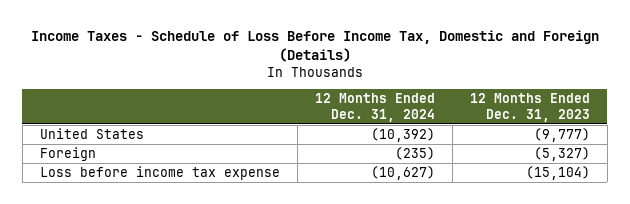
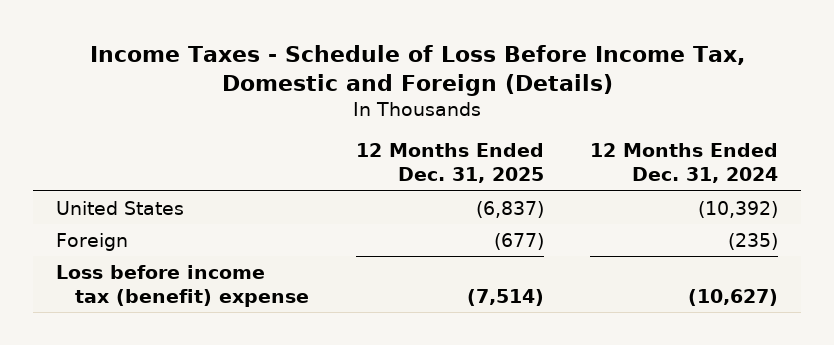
- | 12 Months Ended Dec. 31, 2024 | 12 Months Ended Dec. 31, 2023
+ | 12 Months Ended Dec. 31, 2025 | 12 Months Ended Dec. 31, 2024
- Loss before income tax expense | (10,627) | (15,104)
+ Loss before income tax (benefit) expense | (7,514) | (10,627)

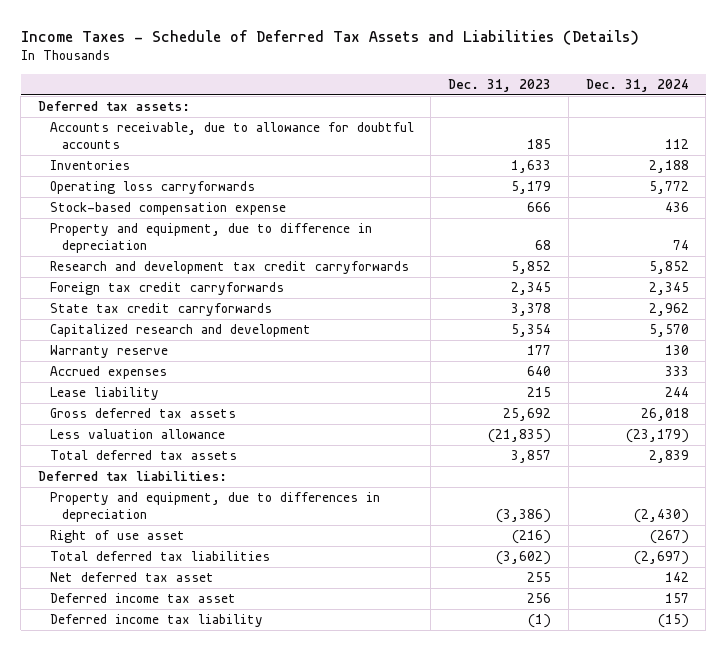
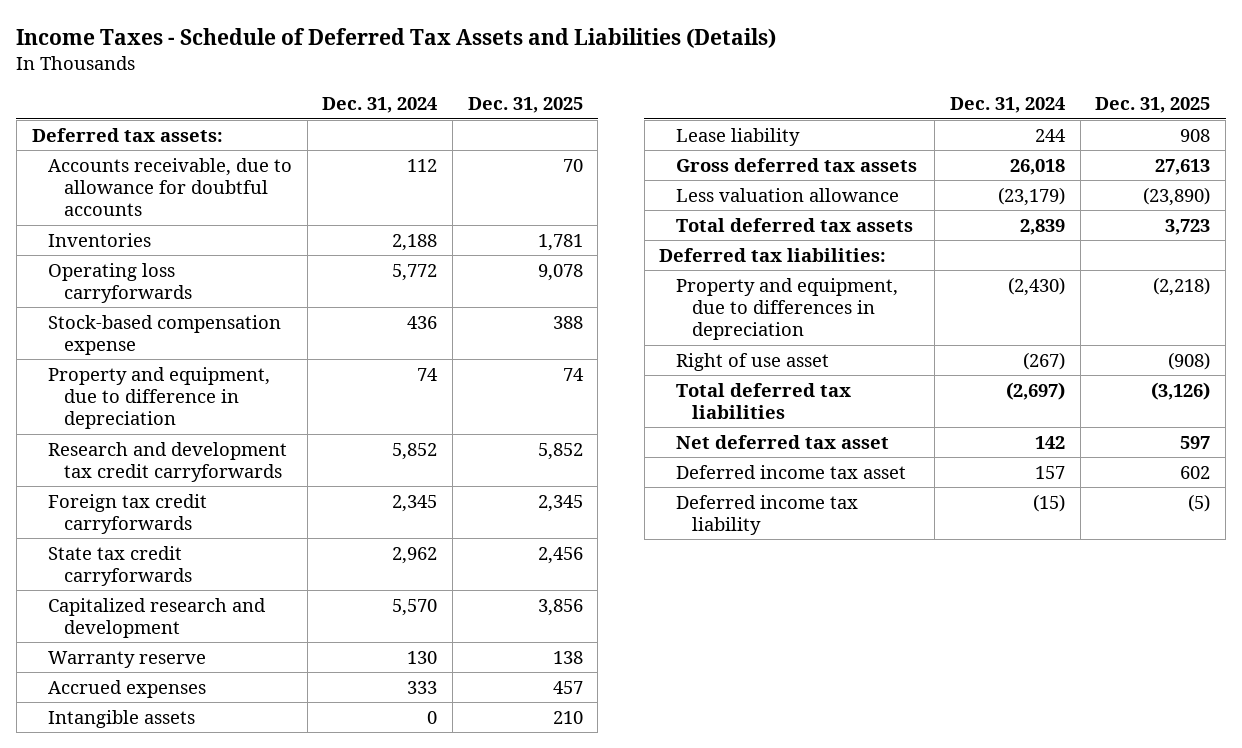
- | Dec. 31, 2023 | Dec. 31, 2024
+ | Dec. 31, 2024 | Dec. 31, 2025
+ Intangible assets | 0 | 210

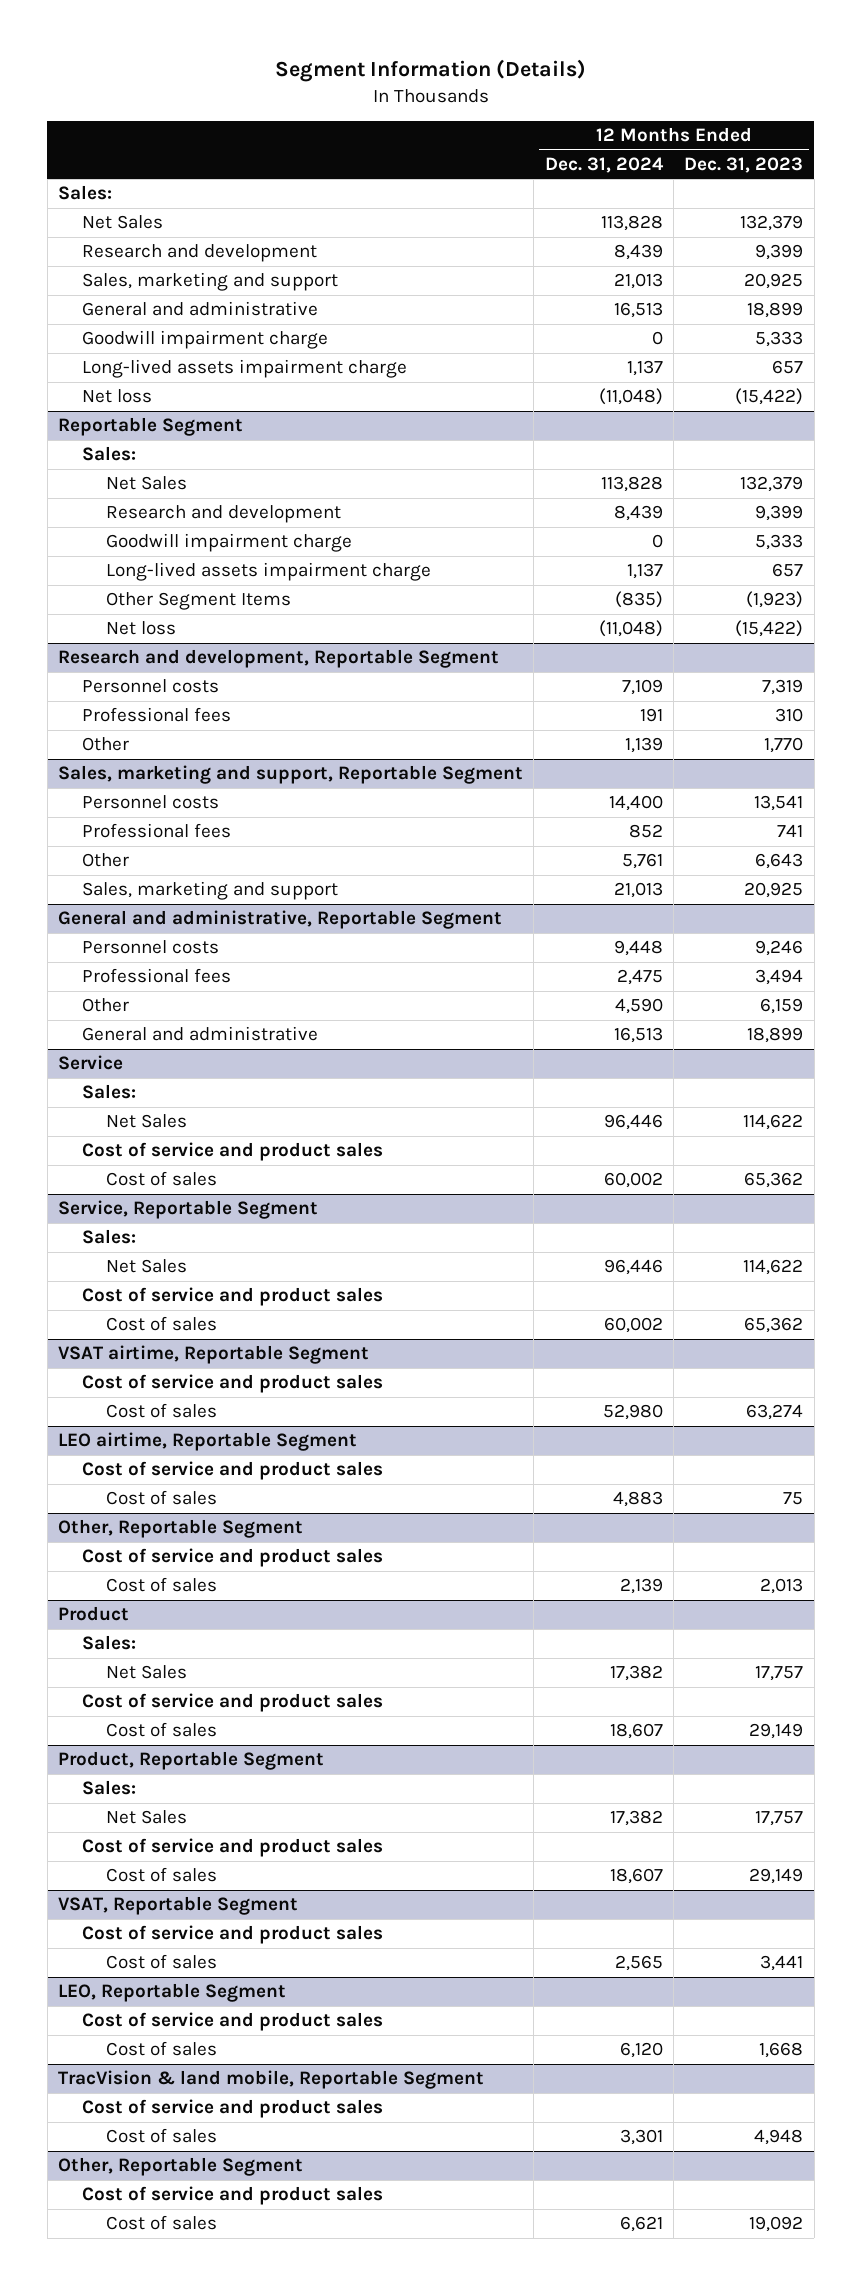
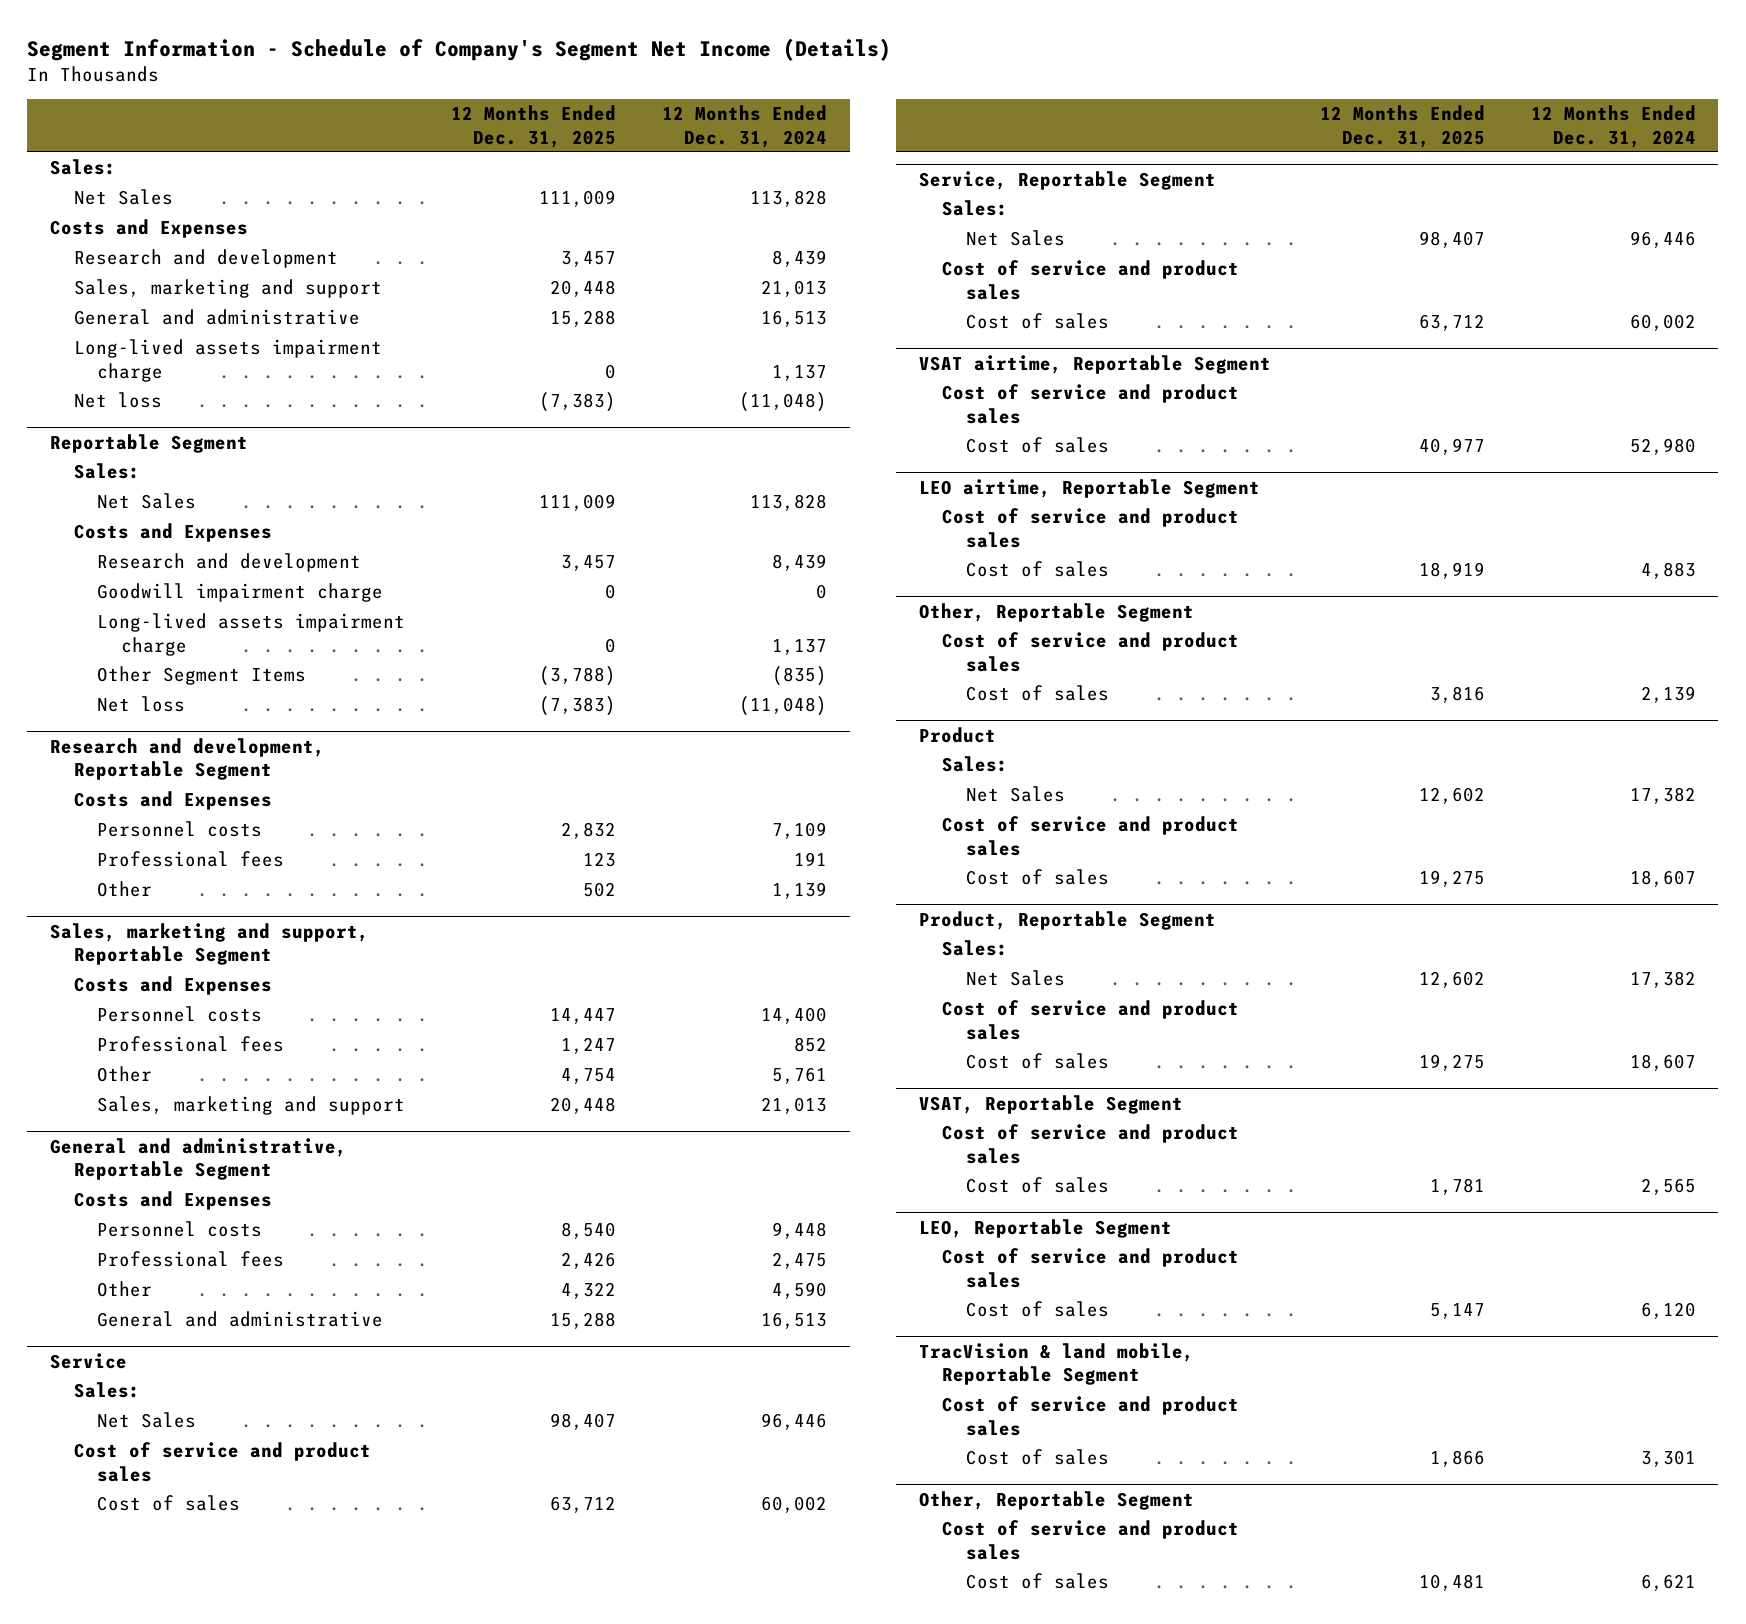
- Segment Information (Details)
+ Segment Information - Schedule of Company's Segment Net Income (Details)
- | 12 Months Ended Dec. 31, 2024 | 12 Months Ended Dec. 31, 2023
+ | 12 Months Ended Dec. 31, 2025 | 12 Months Ended Dec. 31, 2024
+ Costs and Expenses
- Goodwill impairment charge | 0 | 5,333
@ Reportable Segment
+ Costs and Expenses
@ Research and development, Reportable Segment
+ Costs and Expenses
@ Sales, marketing and support, Reportable Segment
+ Costs and Expenses
@ General and administrative, Reportable Segment
+ Costs and Expenses

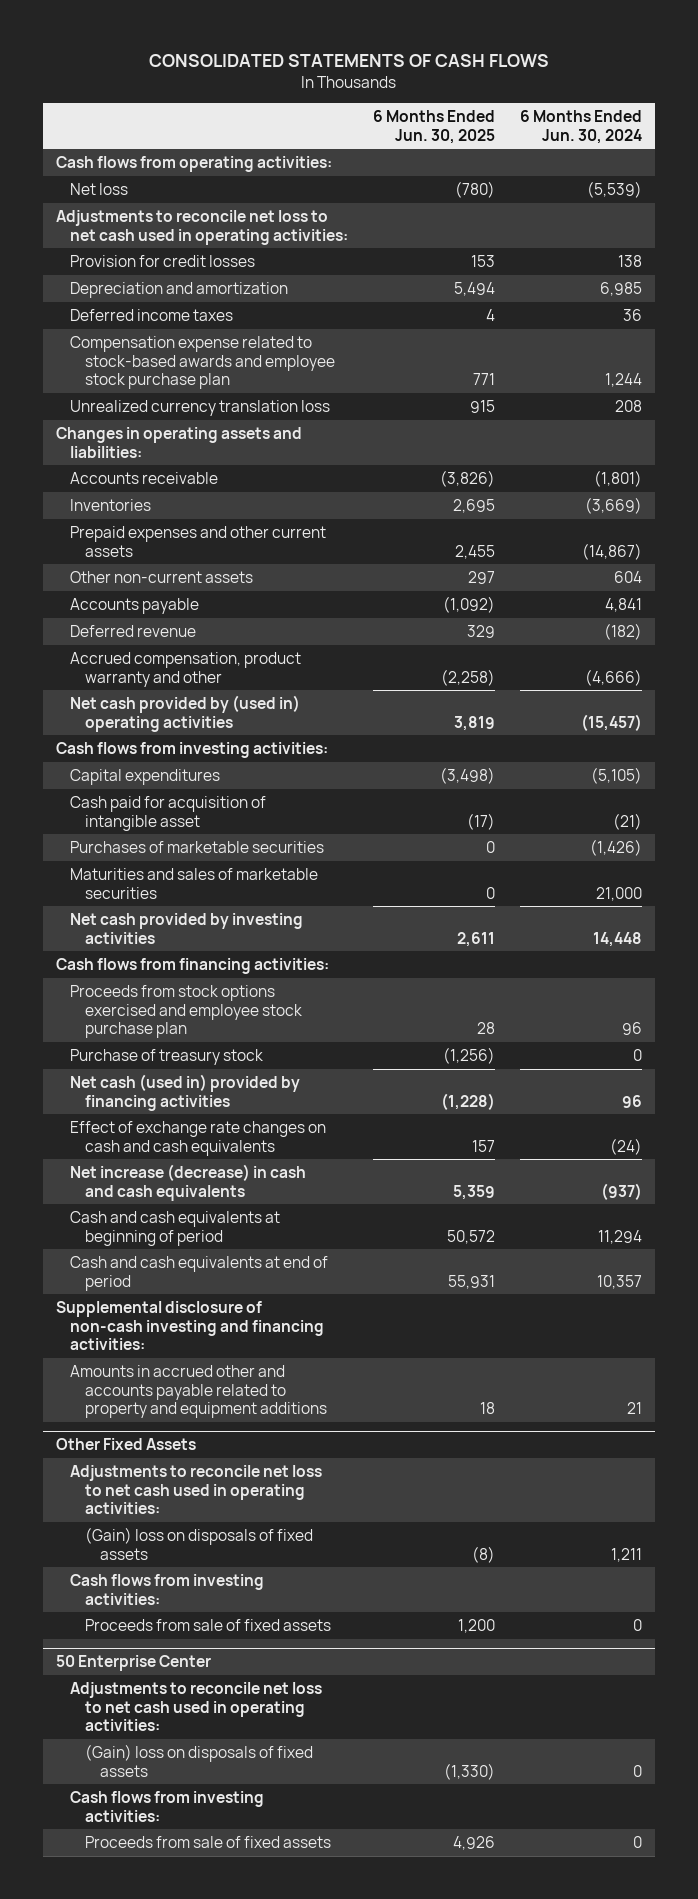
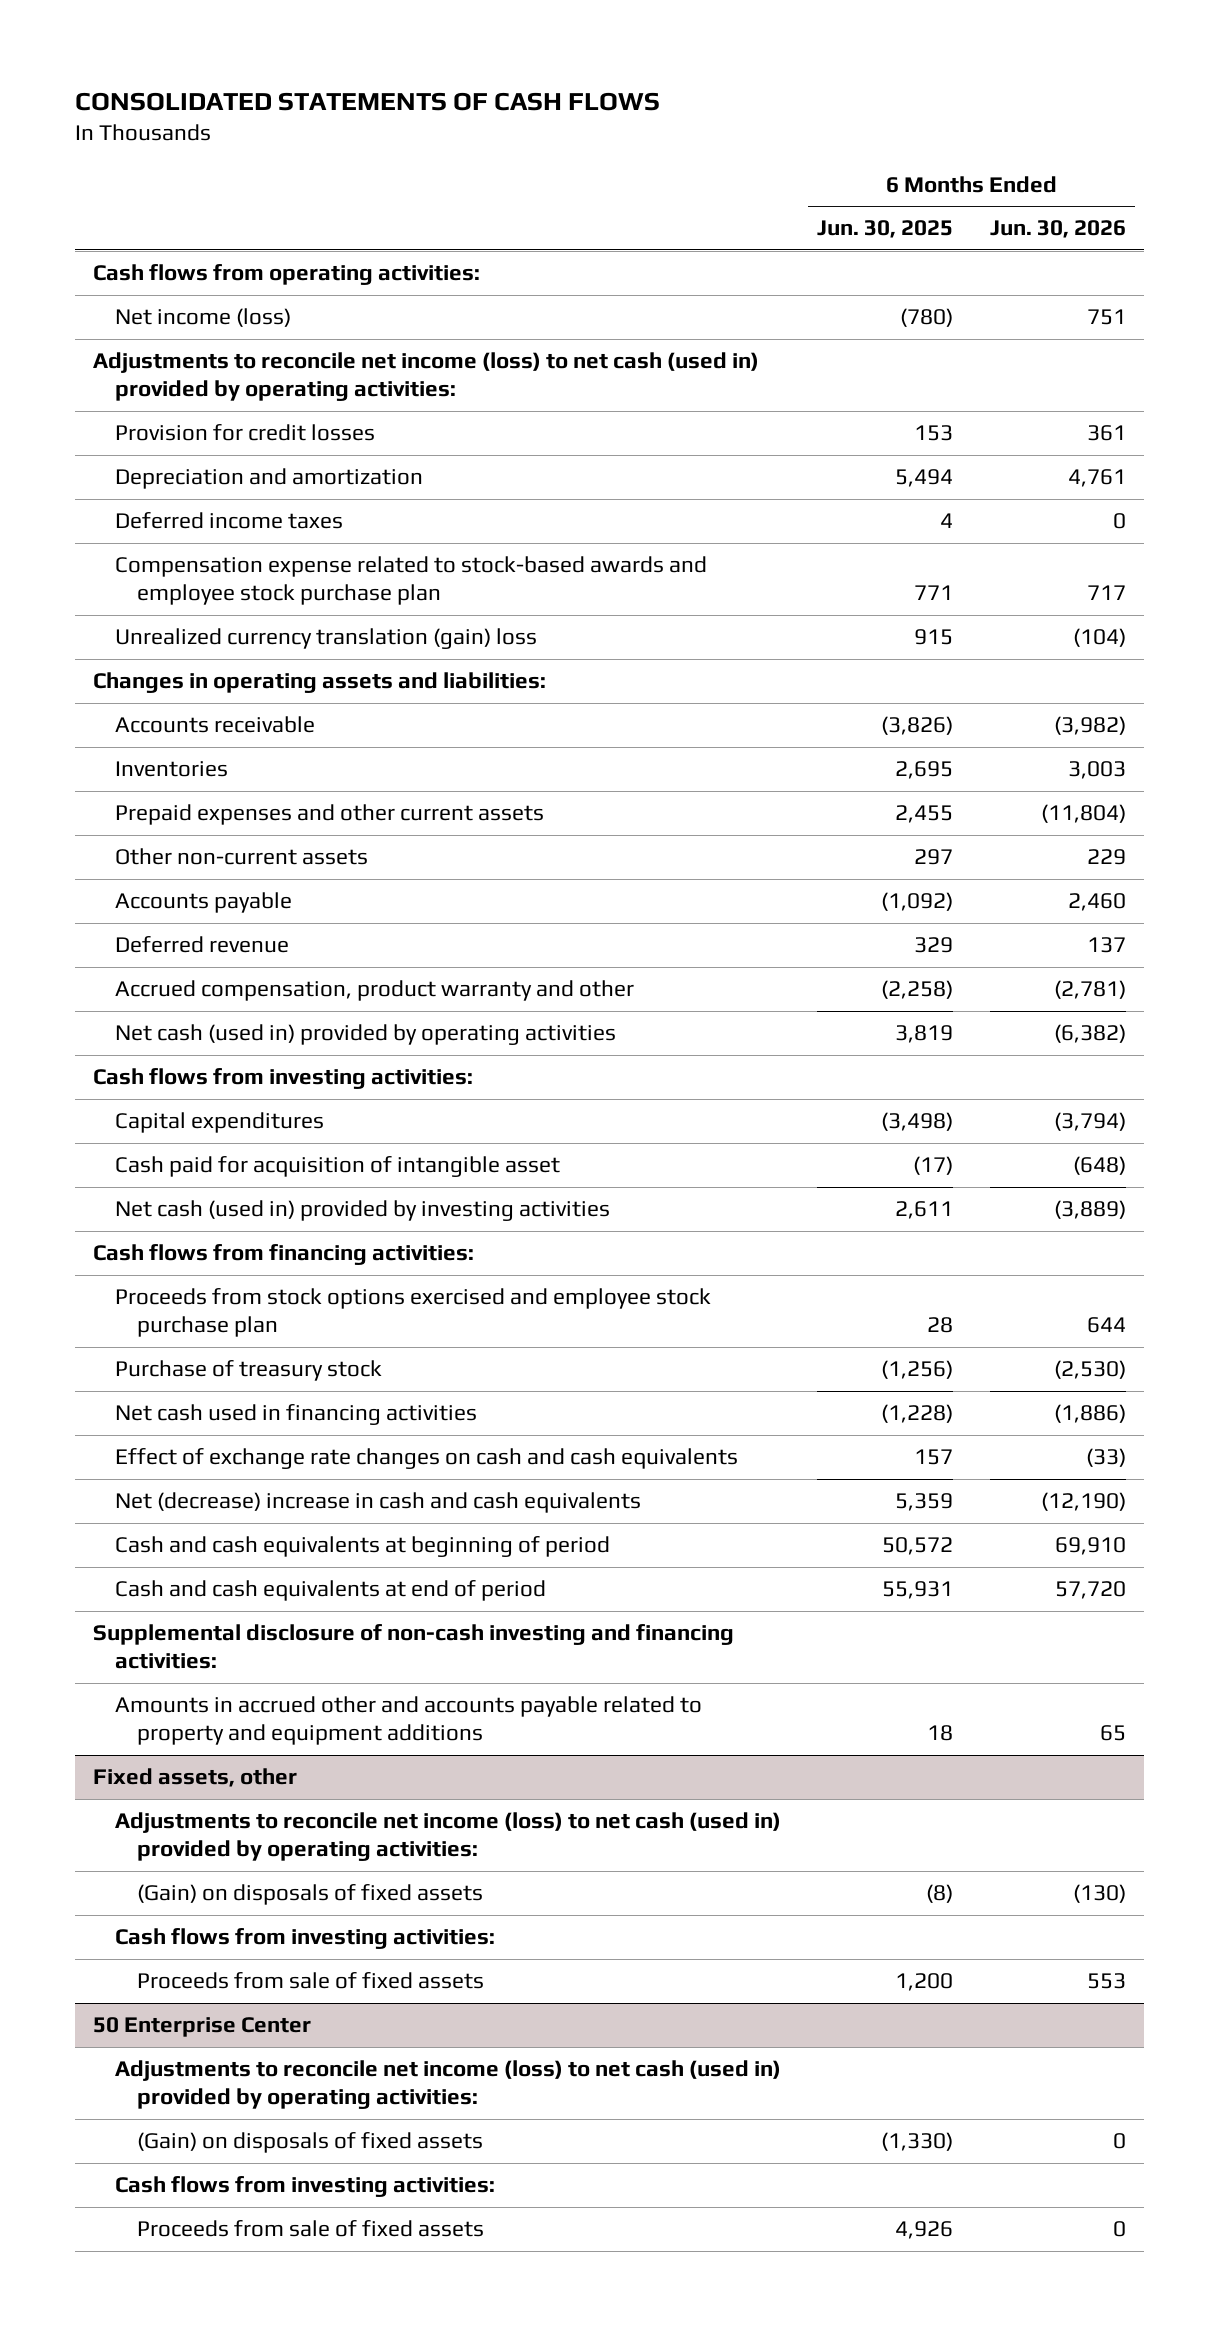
- | 6 Months Ended Jun. 30, 2025 | 6 Months Ended Jun. 30, 2024
+ | 6 Months Ended Jun. 30, 2025 | 6 Months Ended Jun. 30, 2026
- Net loss | (780) | (5,539)
- Adjustments to reconcile net loss to net cash used in operating activities:
+ Net income (loss) | (780) | 751
+ Adjustments to reconcile net income (loss) to net cash (used in) provided by operating activities:
- Unrealized currency translation loss | 915 | 208
+ Unrealized currency translation (gain) loss | 915 | (104)
- Net cash provided by (used in) operating activities | 3,819 | (15,457)
+ Net cash (used in) provided by operating activities | 3,819 | (6,382)
- Purchases of marketable securities | 0 | (1,426)
- Maturities and sales of marketable securities | 0 | 21,000
- Net cash provided by investing activities | 2,611 | 14,448
+ Net cash (used in) provided by investing activities | 2,611 | (3,889)
- Net cash (used in) provided by financing activities | (1,228) | 96
+ Net cash used in financing activities | (1,228) | (1,886)
- Net increase (decrease) in cash and cash equivalents | 5,359 | (937)
+ Net (decrease) increase in cash and cash equivalents | 5,359 | (12,190)
- Other Fixed Assets
- Adjustments to reconcile net loss to net cash used in operating activities:
- (Gain) loss on disposals of fixed assets | (8) | 1,211
+ Fixed assets, other
+ Adjustments to reconcile net income (loss) to net cash (used in) provided by operating activities:
+ (Gain) on disposals of fixed assets | (8) | (130)
@ 50 Enterprise Center
- Adjustments to reconcile net loss to net cash used in operating activities:
- (Gain) loss on disposals of fixed assets | (1,330) | 0
+ Adjustments to reconcile net income (loss) to net cash (used in) provided by operating activities:
+ (Gain) on disposals of fixed assets | (1,330) | 0

